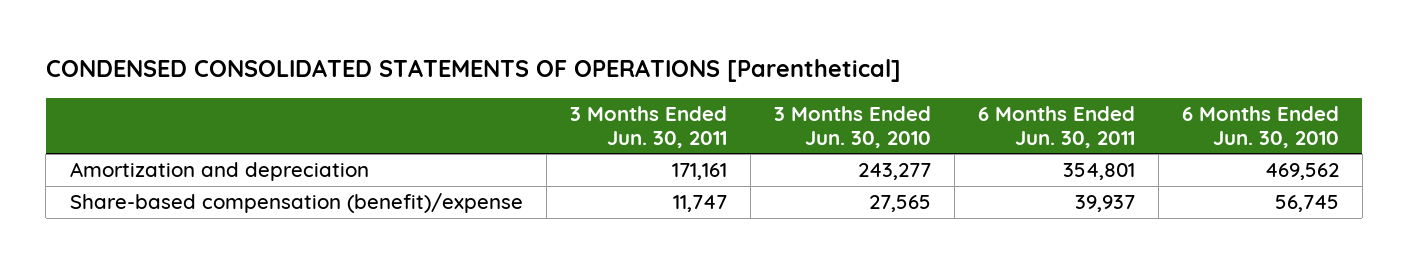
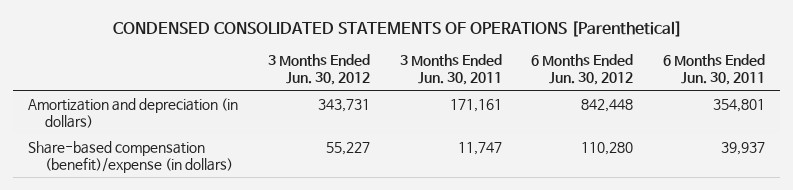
- | 3 Months Ended Jun. 30, 2011 | 3 Months Ended Jun. 30, 2010 | 6 Months Ended Jun. 30, 2011 | 6 Months Ended Jun. 30, 2010
+ | 3 Months Ended Jun. 30, 2012 | 3 Months Ended Jun. 30, 2011 | 6 Months Ended Jun. 30, 2012 | 6 Months Ended Jun. 30, 2011
- Amortization and depreciation | 171,161 | 243,277 | 354,801 | 469,562
- Share-based compensation (benefit)/expense | 11,747 | 27,565 | 39,937 | 56,745
+ Amortization and depreciation (in dollars) | 343,731 | 171,161 | 842,448 | 354,801
+ Share-based compensation (benefit)/expense (in dollars) | 55,227 | 11,747 | 110,280 | 39,937

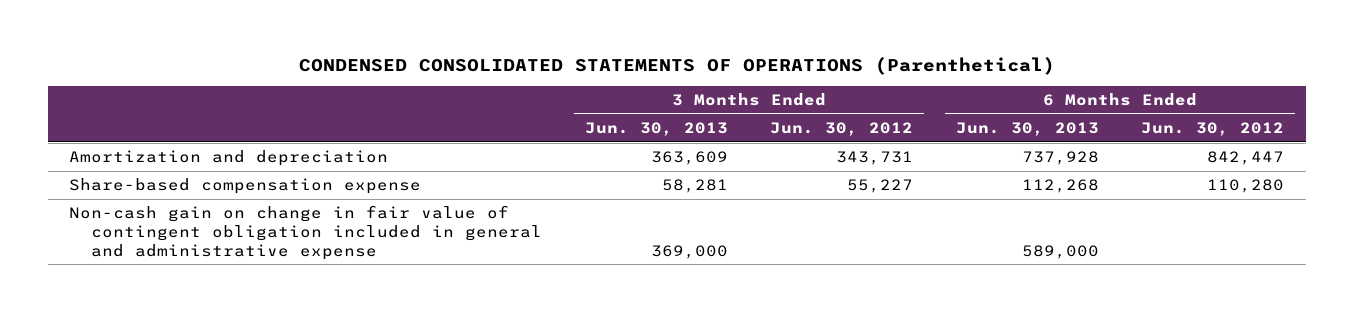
- CONDENSED CONSOLIDATED STATEMENTS OF OPERATIONS [Parenthetical]
+ CONDENSED CONSOLIDATED STATEMENTS OF OPERATIONS (Parenthetical)
- | 3 Months Ended Jun. 30, 2012 | 3 Months Ended Jun. 30, 2011 | 6 Months Ended Jun. 30, 2012 | 6 Months Ended Jun. 30, 2011
+ | 3 Months Ended Jun. 30, 2013 | 3 Months Ended Jun. 30, 2012 | 6 Months Ended Jun. 30, 2013 | 6 Months Ended Jun. 30, 2012
- Amortization and depreciation (in dollars) | 343,731 | 171,161 | 842,448 | 354,801
- Share-based compensation (benefit)/expense (in dollars) | 55,227 | 11,747 | 110,280 | 39,937
+ Amortization and depreciation | 363,609 | 343,731 | 737,928 | 842,447
+ Share-based compensation expense | 58,281 | 55,227 | 112,268 | 110,280
+ Non-cash gain on change in fair value of contingent obligation included in general and administrative expense | 369,000 | | 589,000 |

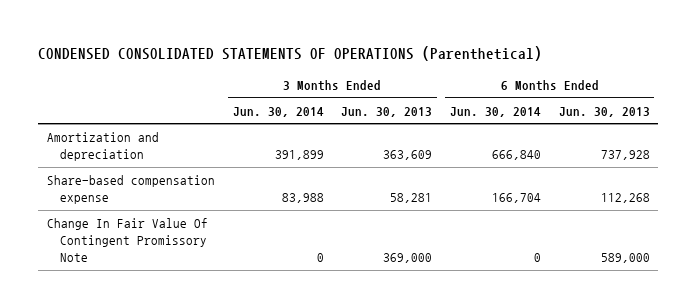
- | 3 Months Ended Jun. 30, 2013 | 3 Months Ended Jun. 30, 2012 | 6 Months Ended Jun. 30, 2013 | 6 Months Ended Jun. 30, 2012
+ | 3 Months Ended Jun. 30, 2014 | 3 Months Ended Jun. 30, 2013 | 6 Months Ended Jun. 30, 2014 | 6 Months Ended Jun. 30, 2013
- Non-cash gain on change in fair value of contingent obligation included in general and administrative expense | 369,000 | | 589,000 |
+ Change In Fair Value Of Contingent Promissory Note | 0 | 369,000 | 0 | 589,000

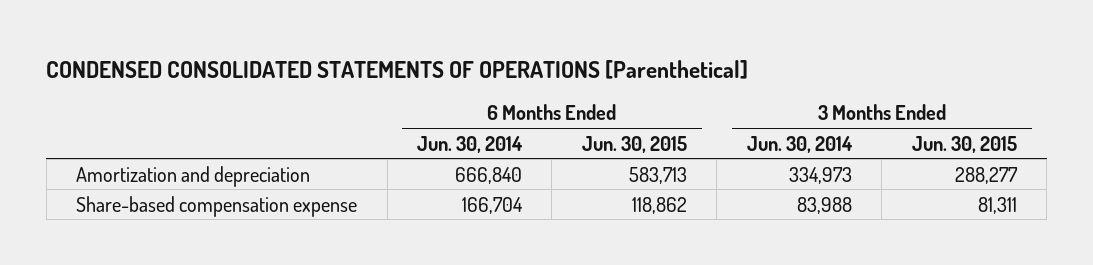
- CONDENSED CONSOLIDATED STATEMENTS OF OPERATIONS (Parenthetical)
+ CONDENSED CONSOLIDATED STATEMENTS OF OPERATIONS [Parenthetical]
- | 3 Months Ended Jun. 30, 2014 | 3 Months Ended Jun. 30, 2013 | 6 Months Ended Jun. 30, 2014 | 6 Months Ended Jun. 30, 2013
+ | 6 Months Ended Jun. 30, 2014 | 6 Months Ended Jun. 30, 2015 | 3 Months Ended Jun. 30, 2014 | 3 Months Ended Jun. 30, 2015
- Amortization and depreciation | 391,899 | 363,609 | 666,840 | 737,928
+ Amortization and depreciation | 666,840 | 583,713 | 334,973 | 288,277
- Change In Fair Value Of Contingent Promissory Note | 0 | 369,000 | 0 | 589,000

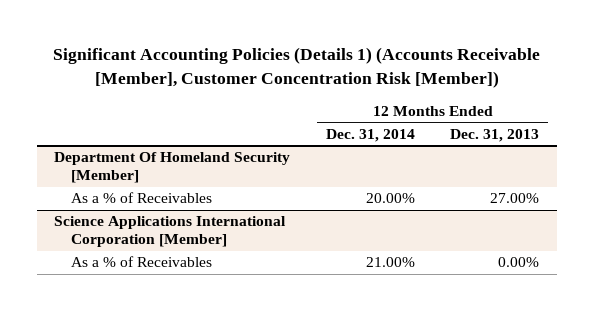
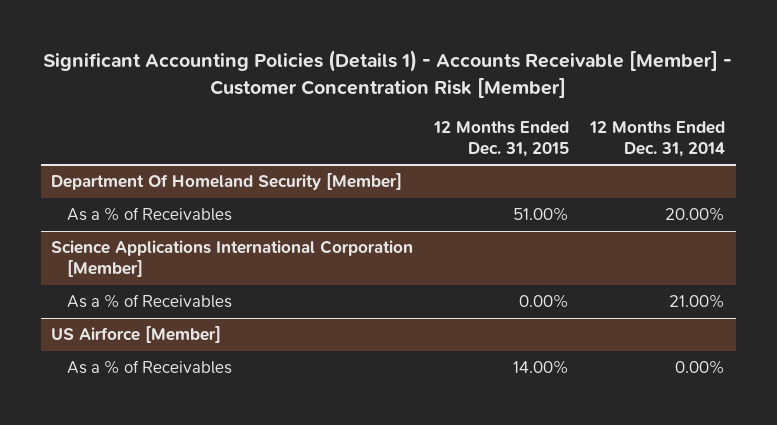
- Significant Accounting Policies (Details 1) (Accounts Receivable [Member], Customer Concentration Risk [Member])
+ Significant Accounting Policies (Details 1) - Accounts Receivable [Member] - Customer Concentration Risk [Member]
- | 12 Months Ended Dec. 31, 2014 | 12 Months Ended Dec. 31, 2013
+ | 12 Months Ended Dec. 31, 2015 | 12 Months Ended Dec. 31, 2014
+ US Airforce [Member]
+ As a % of Receivables | 14.00% | 0.00%

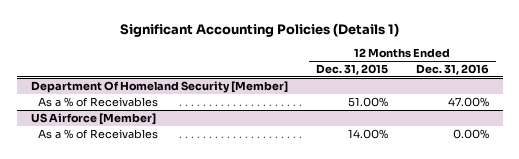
- Significant Accounting Policies (Details 1) - Accounts Receivable [Member] - Customer Concentration Risk [Member]
+ Significant Accounting Policies (Details 1)
- | 12 Months Ended Dec. 31, 2015 | 12 Months Ended Dec. 31, 2014
+ | 12 Months Ended Dec. 31, 2015 | 12 Months Ended Dec. 31, 2016
- Science Applications International Corporation [Member]
- As a % of Receivables | 0.00% | 21.00%

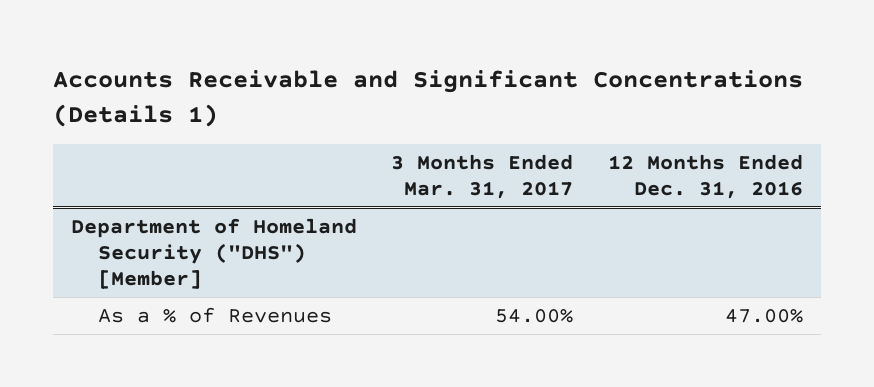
- Significant Accounting Policies (Details 1)
+ Accounts Receivable and Significant Concentrations (Details 1)
- | 12 Months Ended Dec. 31, 2015 | 12 Months Ended Dec. 31, 2016
+ | 3 Months Ended Mar. 31, 2017 | 12 Months Ended Dec. 31, 2016
- Department Of Homeland Security [Member]
- As a % of Receivables | 51.00% | 47.00%
- US Airforce [Member]
- As a % of Receivables | 14.00% | 0.00%
+ Department of Homeland Security ("DHS") [Member]
+ As a % of Revenues | 54.00% | 47.00%

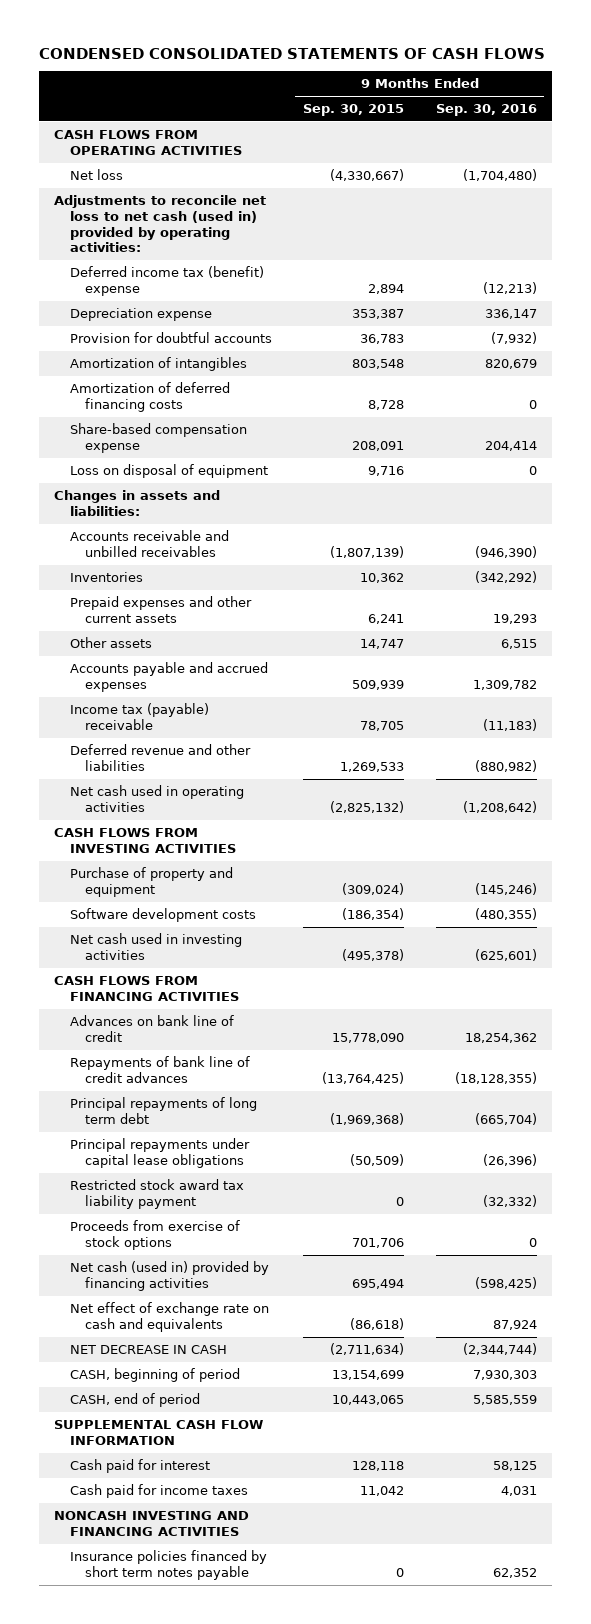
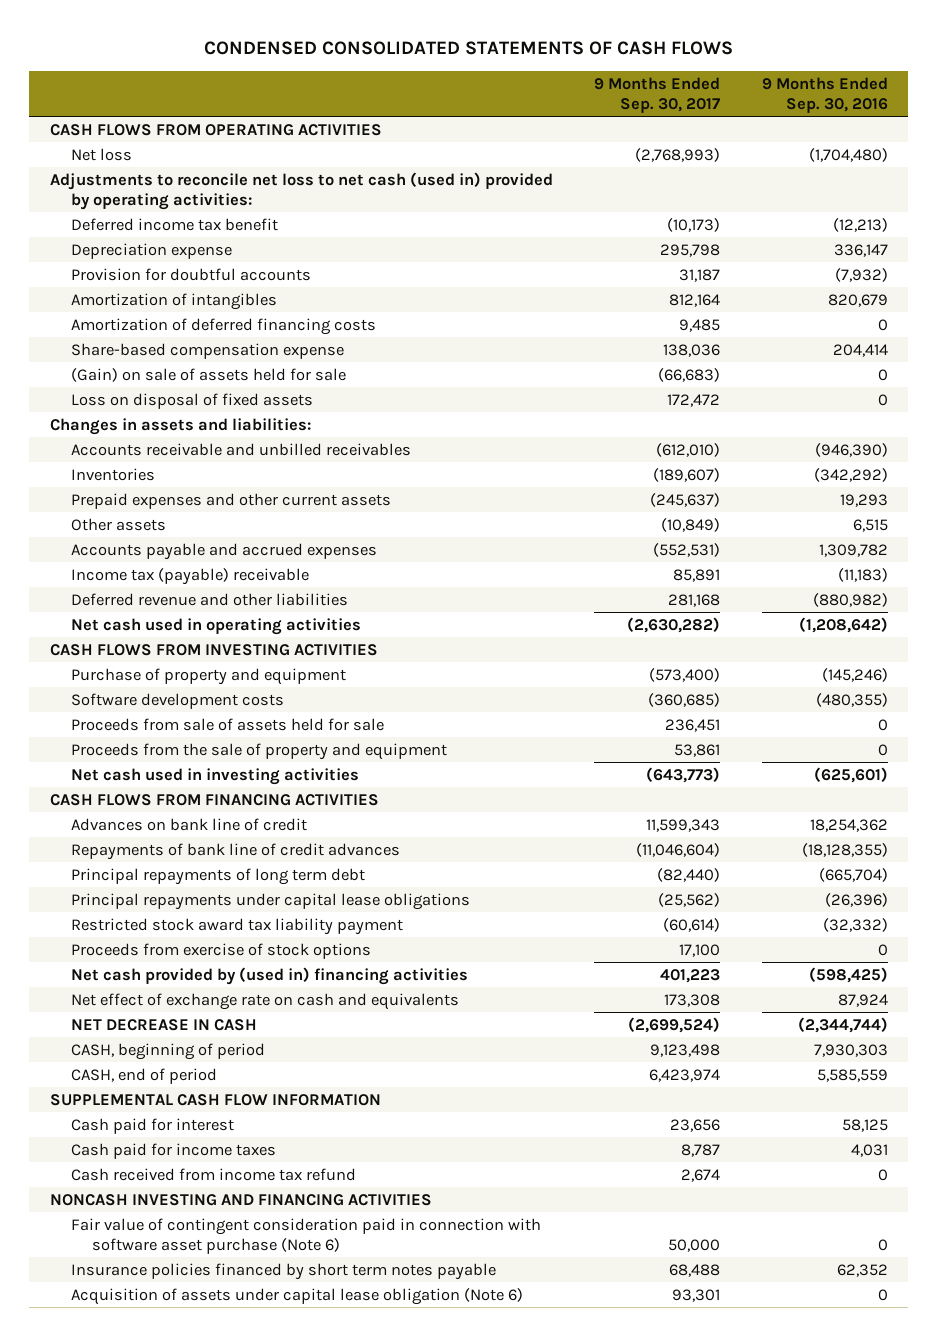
- | 9 Months Ended Sep. 30, 2015 | 9 Months Ended Sep. 30, 2016
+ | 9 Months Ended Sep. 30, 2017 | 9 Months Ended Sep. 30, 2016
- Deferred income tax (benefit) expense | 2,894 | (12,213)
+ Deferred income tax benefit | (10,173) | (12,213)
- Loss on disposal of equipment | 9,716 | 0
+ (Gain) on sale of assets held for sale | (66,683) | 0
+ Loss on disposal of fixed assets | 172,472 | 0
+ Proceeds from sale of assets held for sale | 236,451 | 0
+ Proceeds from the sale of property and equipment | 53,861 | 0
- Net cash (used in) provided by financing activities | 695,494 | (598,425)
+ Net cash provided by (used in) financing activities | 401,223 | (598,425)
+ Cash received from income tax refund | 2,674 | 0
+ Fair value of contingent consideration paid in connection with software asset purchase (Note 6) | 50,000 | 0
+ Acquisition of assets under capital lease obligation (Note 6) | 93,301 | 0

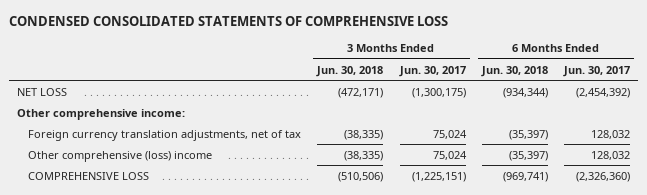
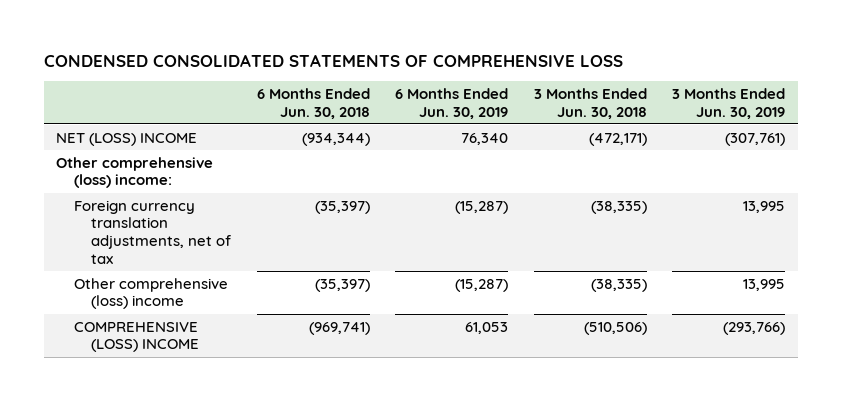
- | 3 Months Ended Jun. 30, 2018 | 3 Months Ended Jun. 30, 2017 | 6 Months Ended Jun. 30, 2018 | 6 Months Ended Jun. 30, 2017
+ | 6 Months Ended Jun. 30, 2018 | 6 Months Ended Jun. 30, 2019 | 3 Months Ended Jun. 30, 2018 | 3 Months Ended Jun. 30, 2019
- NET LOSS | (472,171) | (1,300,175) | (934,344) | (2,454,392)
- Other comprehensive income:
+ NET (LOSS) INCOME | (934,344) | 76,340 | (472,171) | (307,761)
+ Other comprehensive (loss) income:
- COMPREHENSIVE LOSS | (510,506) | (1,225,151) | (969,741) | (2,326,360)
+ COMPREHENSIVE (LOSS) INCOME | (969,741) | 61,053 | (510,506) | (293,766)

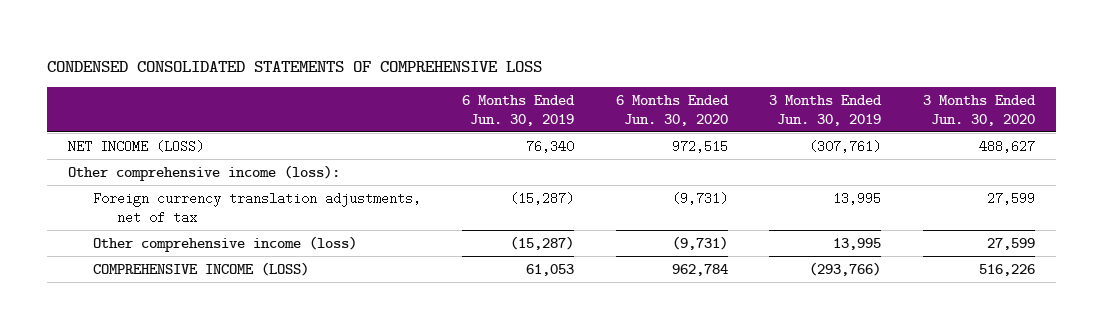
- | 6 Months Ended Jun. 30, 2018 | 6 Months Ended Jun. 30, 2019 | 3 Months Ended Jun. 30, 2018 | 3 Months Ended Jun. 30, 2019
+ | 6 Months Ended Jun. 30, 2019 | 6 Months Ended Jun. 30, 2020 | 3 Months Ended Jun. 30, 2019 | 3 Months Ended Jun. 30, 2020
- NET (LOSS) INCOME | (934,344) | 76,340 | (472,171) | (307,761)
- Other comprehensive (loss) income:
+ NET INCOME (LOSS) | 76,340 | 972,515 | (307,761) | 488,627
+ Other comprehensive income (loss):
- Other comprehensive (loss) income | (35,397) | (15,287) | (38,335) | 13,995
- COMPREHENSIVE (LOSS) INCOME | (969,741) | 61,053 | (510,506) | (293,766)
+ Other comprehensive income (loss) | (15,287) | (9,731) | 13,995 | 27,599
+ COMPREHENSIVE INCOME (LOSS) | 61,053 | 962,784 | (293,766) | 516,226

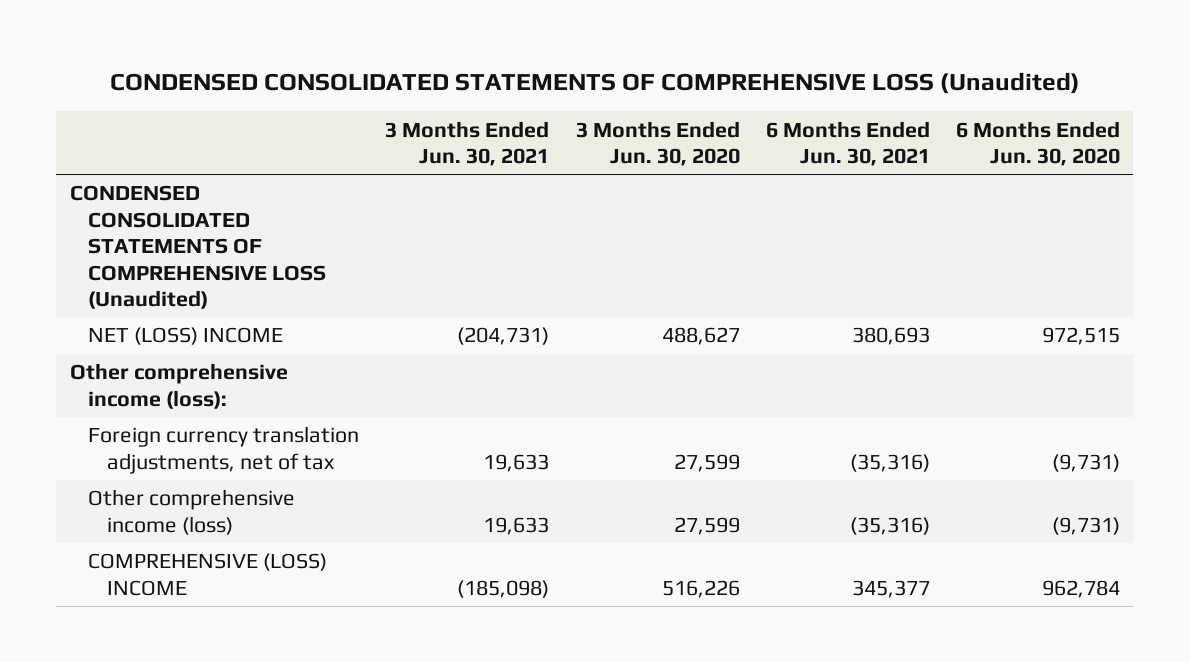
- CONDENSED CONSOLIDATED STATEMENTS OF COMPREHENSIVE LOSS
+ CONDENSED CONSOLIDATED STATEMENTS OF COMPREHENSIVE LOSS (Unaudited)
- | 6 Months Ended Jun. 30, 2019 | 6 Months Ended Jun. 30, 2020 | 3 Months Ended Jun. 30, 2019 | 3 Months Ended Jun. 30, 2020
+ | 3 Months Ended Jun. 30, 2021 | 3 Months Ended Jun. 30, 2020 | 6 Months Ended Jun. 30, 2021 | 6 Months Ended Jun. 30, 2020
- NET INCOME (LOSS) | 76,340 | 972,515 | (307,761) | 488,627
+ CONDENSED CONSOLIDATED STATEMENTS OF COMPREHENSIVE LOSS (Unaudited)
+ NET (LOSS) INCOME | (204,731) | 488,627 | 380,693 | 972,515
- COMPREHENSIVE INCOME (LOSS) | 61,053 | 962,784 | (293,766) | 516,226
+ COMPREHENSIVE (LOSS) INCOME | (185,098) | 516,226 | 345,377 | 962,784

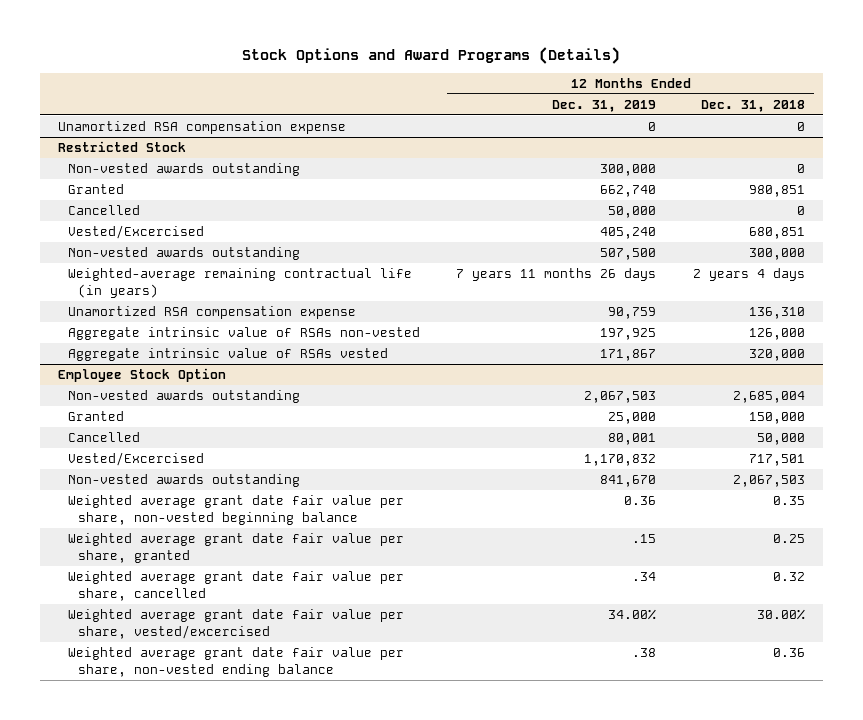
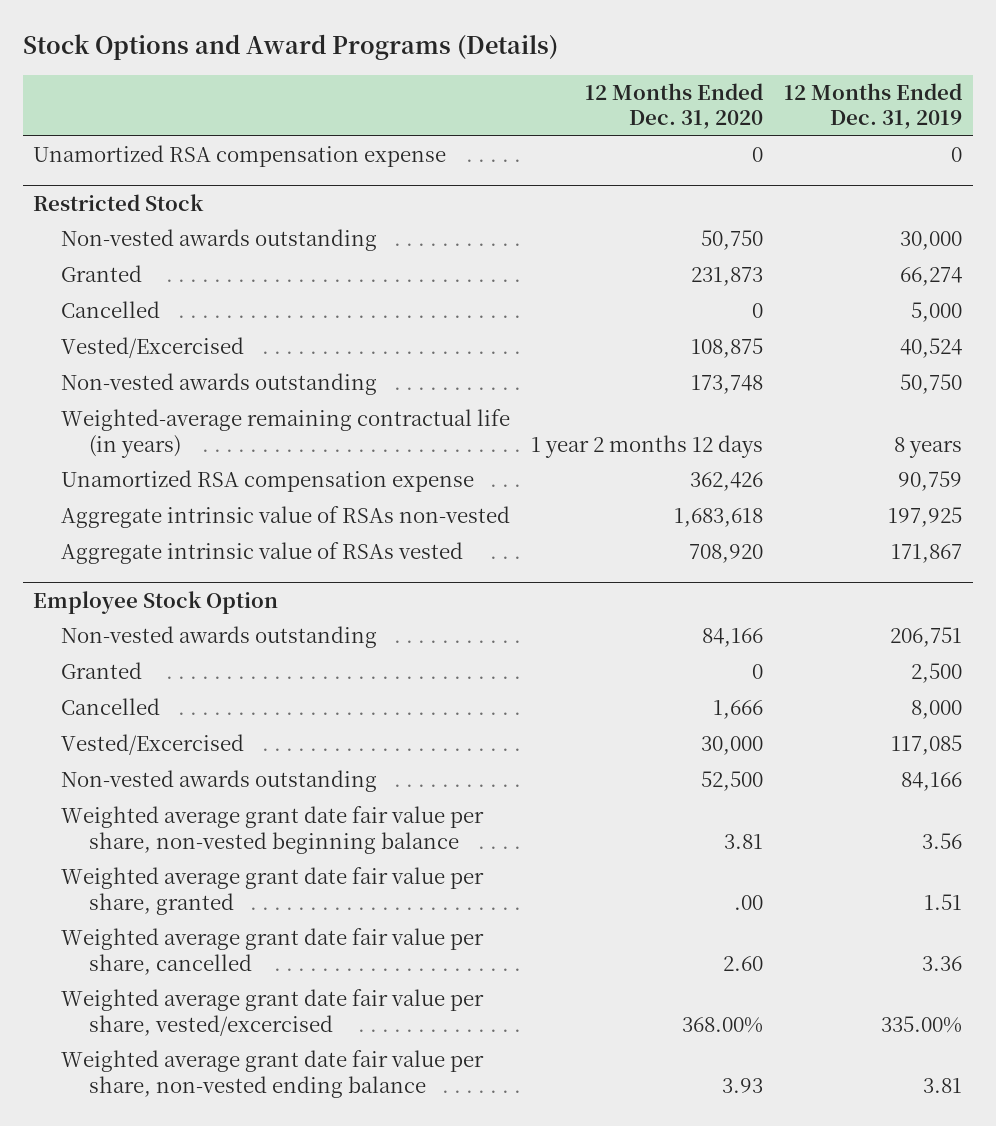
- | 12 Months Ended Dec. 31, 2019 | 12 Months Ended Dec. 31, 2018
+ | 12 Months Ended Dec. 31, 2020 | 12 Months Ended Dec. 31, 2019
@ Restricted Stock
- Non-vested awards outstanding | 300,000 | 0
- Granted | 662,740 | 980,851
- Cancelled | 50,000 | 0
- Vested/Excercised | 405,240 | 680,851
- Non-vested awards outstanding | 507,500 | 300,000
- Weighted-average remaining contractual life (in years) | 7 years 11 months 26 days | 2 years 4 days
+ Non-vested awards outstanding | 50,750 | 30,000
+ Granted | 231,873 | 66,274
+ Cancelled | 0 | 5,000
+ Vested/Excercised | 108,875 | 40,524
+ Non-vested awards outstanding | 173,748 | 50,750
+ Weighted-average remaining contractual life (in years) | 1 year 2 months 12 days | 8 years
@ Employee Stock Option
- Non-vested awards outstanding | 2,067,503 | 2,685,004
- Granted | 25,000 | 150,000
- Cancelled | 80,001 | 50,000
- Vested/Excercised | 1,170,832 | 717,501
- Non-vested awards outstanding | 841,670 | 2,067,503
- Weighted average grant date fair value per share, non-vested beginning balance | 0.36 | 0.35
- Weighted average grant date fair value per share, granted | .15 | 0.25
- Weighted average grant date fair value per share, cancelled | .34 | 0.32
- Weighted average grant date fair value per share, vested/excercised | 34.00% | 30.00%
- Weighted average grant date fair value per share, non-vested ending balance | .38 | 0.36
+ Non-vested awards outstanding | 84,166 | 206,751
+ Granted | 0 | 2,500
+ Cancelled | 1,666 | 8,000
+ Vested/Excercised | 30,000 | 117,085
+ Non-vested awards outstanding | 52,500 | 84,166
+ Weighted average grant date fair value per share, non-vested beginning balance | 3.81 | 3.56
+ Weighted average grant date fair value per share, granted | .00 | 1.51
+ Weighted average grant date fair value per share, cancelled | 2.60 | 3.36
+ Weighted average grant date fair value per share, vested/excercised | 368.00% | 335.00%
+ Weighted average grant date fair value per share, non-vested ending balance | 3.93 | 3.81

